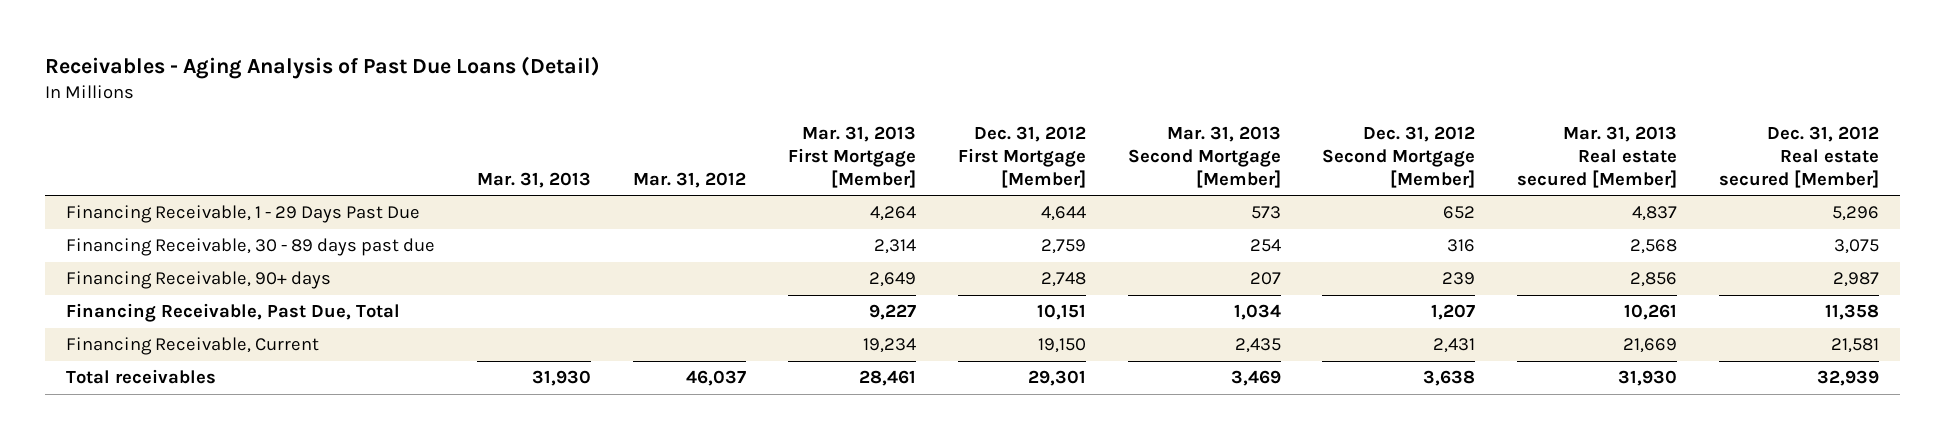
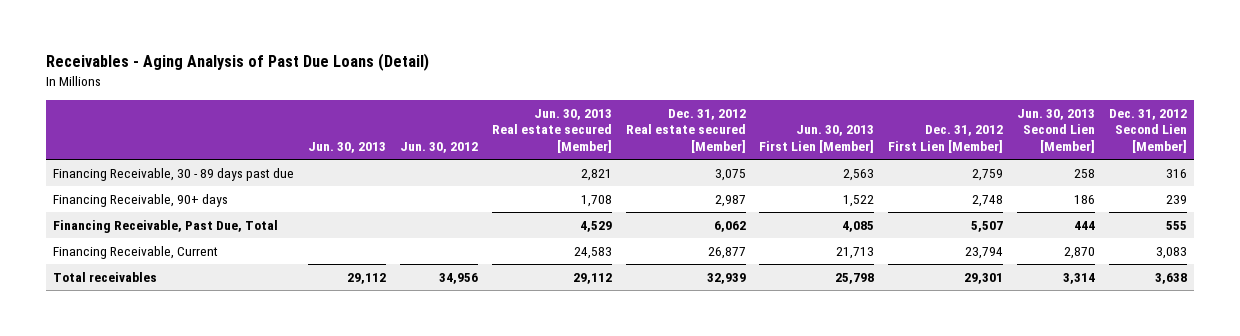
- | Mar. 31, 2013 | Mar. 31, 2012 | Mar. 31, 2013 First Mortgage [Member] | Dec. 31, 2012 First Mortgage [Member] | Mar. 31, 2013 Second Mortgage [Member] | Dec. 31, 2012 Second Mortgage [Member] | Mar. 31, 2013 Real estate secured [Member] | Dec. 31, 2012 Real estate secured [Member]
+ | Jun. 30, 2013 | Jun. 30, 2012 | Jun. 30, 2013 Real estate secured [Member] | Dec. 31, 2012 Real estate secured [Member] | Jun. 30, 2013 First Lien [Member] | Dec. 31, 2012 First Lien [Member] | Jun. 30, 2013 Second Lien [Member] | Dec. 31, 2012 Second Lien [Member]
- Financing Receivable, 1 - 29 Days Past Due | | | 4,264 | 4,644 | 573 | 652 | 4,837 | 5,296
- Financing Receivable, Past Due, Total | | | 9,227 | 10,151 | 1,034 | 1,207 | 10,261 | 11,358
- Financing Receivable, Current | | | 19,234 | 19,150 | 2,435 | 2,431 | 21,669 | 21,581
+ Financing Receivable, Past Due, Total | | | 4,529 | 6,062 | 4,085 | 5,507 | 444 | 555
+ Financing Receivable, Current | | | 24,583 | 26,877 | 21,713 | 23,794 | 2,870 | 3,083

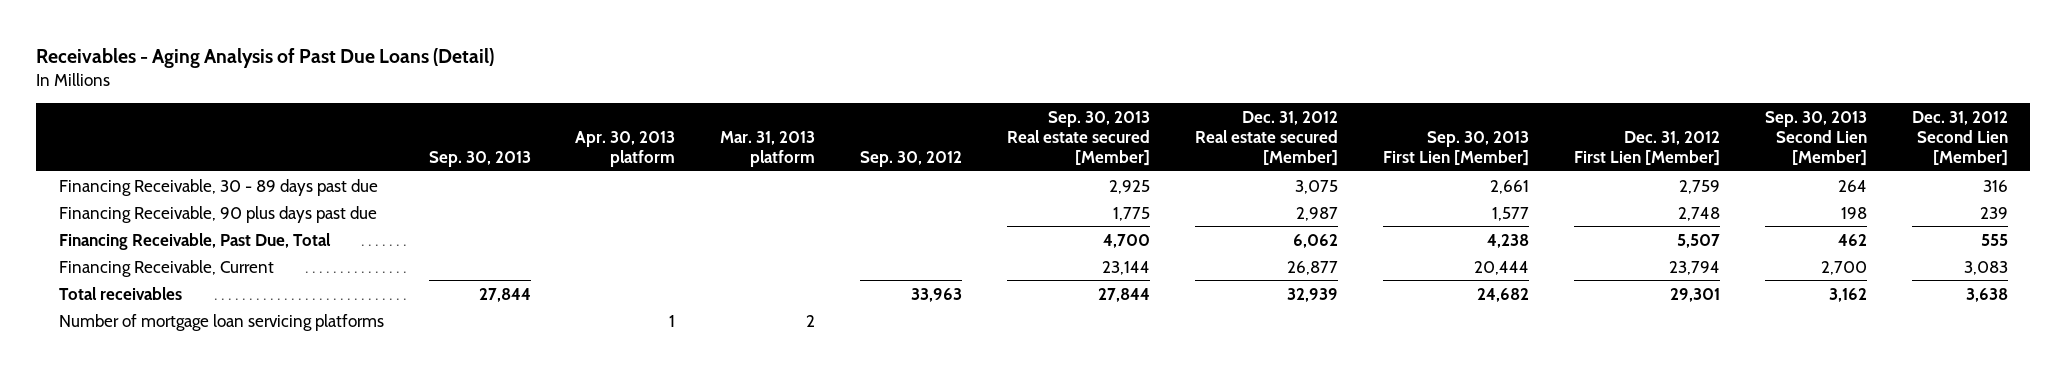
- | Jun. 30, 2013 | Jun. 30, 2012 | Jun. 30, 2013 Real estate secured [Member] | Dec. 31, 2012 Real estate secured [Member] | Jun. 30, 2013 First Lien [Member] | Dec. 31, 2012 First Lien [Member] | Jun. 30, 2013 Second Lien [Member] | Dec. 31, 2012 Second Lien [Member]
+ | Sep. 30, 2013 | Apr. 30, 2013 platform | Mar. 31, 2013 platform | Sep. 30, 2012 | Sep. 30, 2013 Real estate secured [Member] | Dec. 31, 2012 Real estate secured [Member] | Sep. 30, 2013 First Lien [Member] | Dec. 31, 2012 First Lien [Member] | Sep. 30, 2013 Second Lien [Member] | Dec. 31, 2012 Second Lien [Member]
- Financing Receivable, 90+ days | | | 1,708 | 2,987 | 1,522 | 2,748 | 186 | 239
+ Financing Receivable, 90 plus days past due | | | | | 1,775 | 2,987 | 1,577 | 2,748 | 198 | 239
+ Number of mortgage loan servicing platforms | | 1 | 2 | | | | | | |

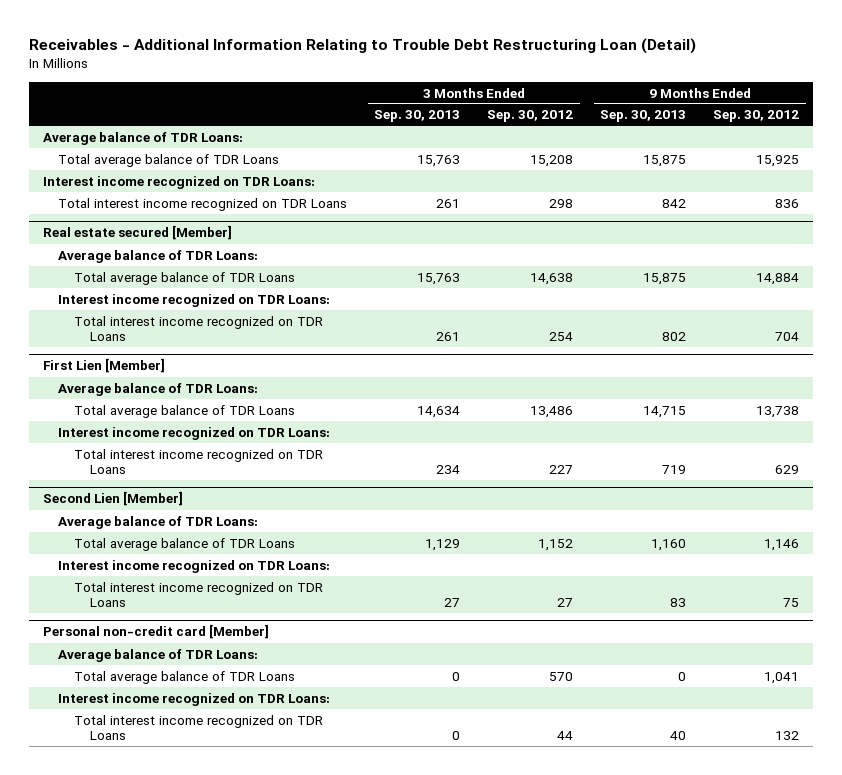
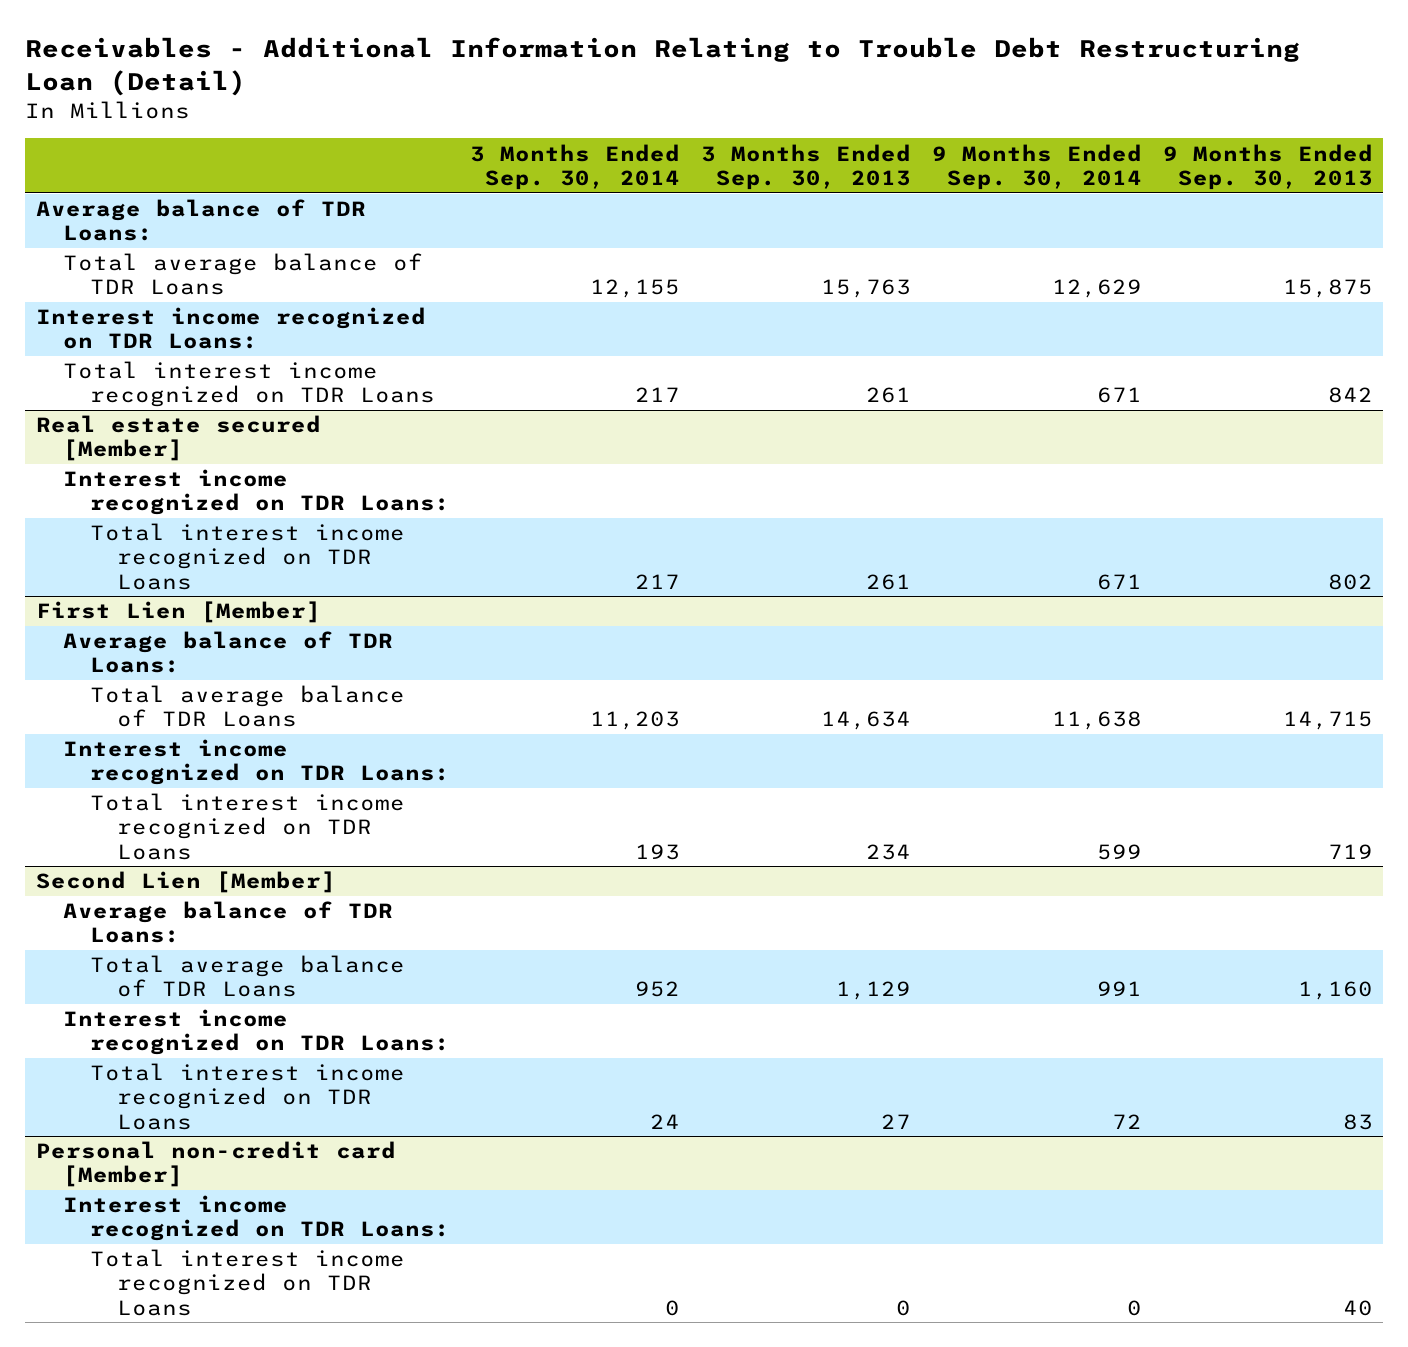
- | 3 Months Ended Sep. 30, 2013 | 3 Months Ended Sep. 30, 2012 | 9 Months Ended Sep. 30, 2013 | 9 Months Ended Sep. 30, 2012
+ | 3 Months Ended Sep. 30, 2014 | 3 Months Ended Sep. 30, 2013 | 9 Months Ended Sep. 30, 2014 | 9 Months Ended Sep. 30, 2013
@ Real estate secured [Member]
- Average balance of TDR Loans:
- Total average balance of TDR Loans | 15,763 | 14,638 | 15,875 | 14,884
@ Personal non-credit card [Member]
- Average balance of TDR Loans:
- Total average balance of TDR Loans | 0 | 570 | 0 | 1,041

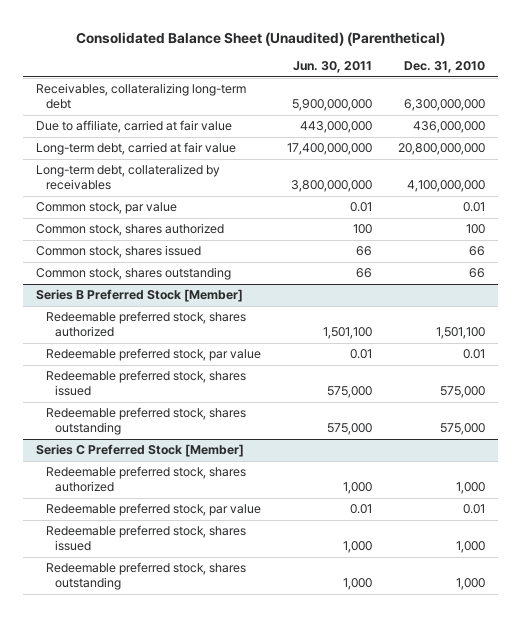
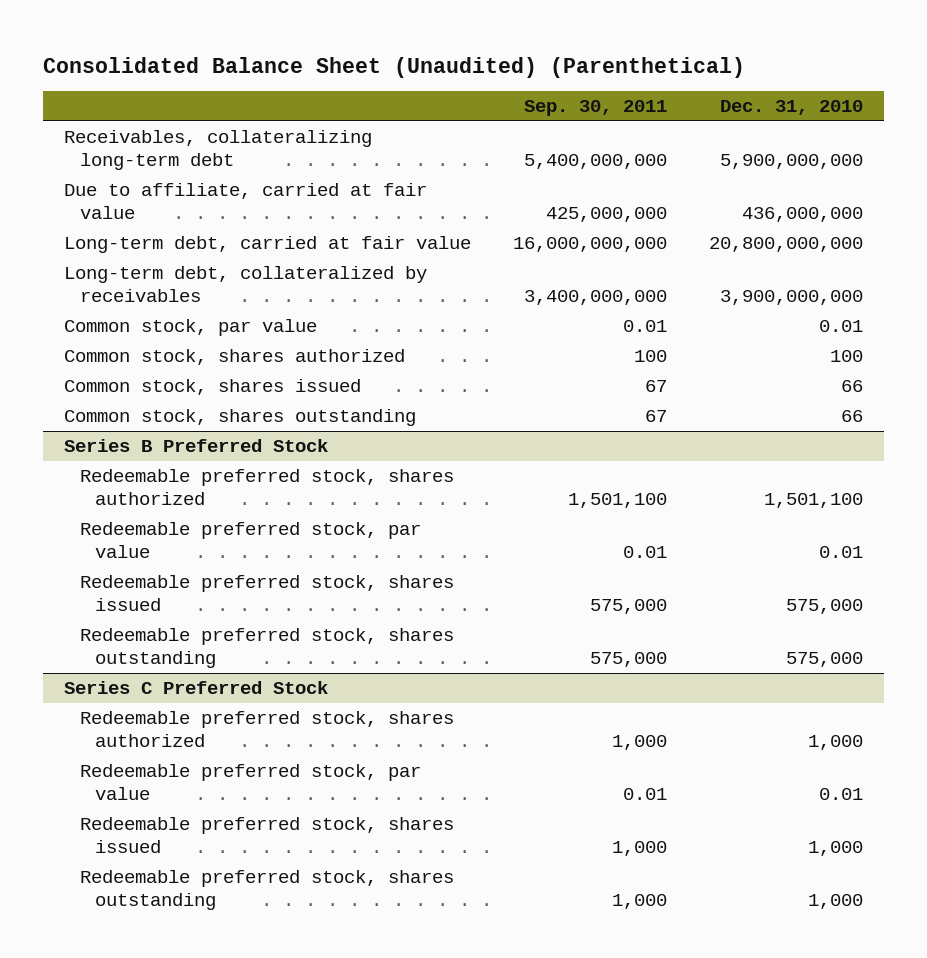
- | Jun. 30, 2011 | Dec. 31, 2010
+ | Sep. 30, 2011 | Dec. 31, 2010
- Receivables, collateralizing long-term debt | 5,900,000,000 | 6,300,000,000
+ Receivables, collateralizing long-term debt | 5,400,000,000 | 5,900,000,000
- Long-term debt, collateralized by receivables | 3,800,000,000 | 4,100,000,000
+ Long-term debt, collateralized by receivables | 3,400,000,000 | 3,900,000,000
- Series B Preferred Stock [Member]
+ Series B Preferred Stock
- Series C Preferred Stock [Member]
+ Series C Preferred Stock

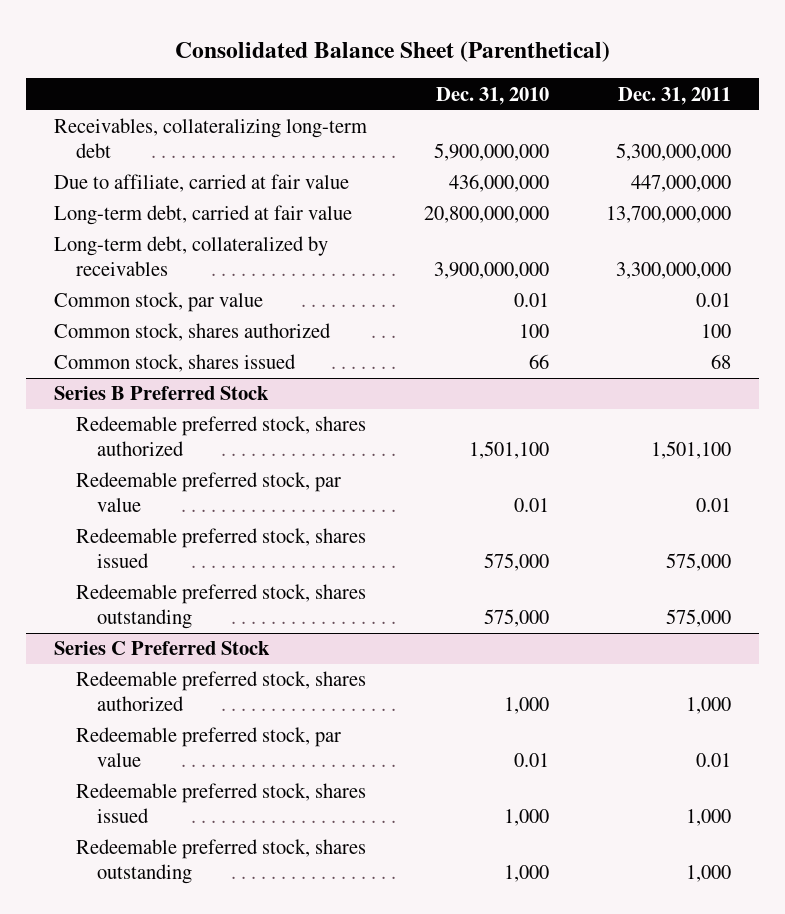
- Consolidated Balance Sheet (Unaudited) (Parenthetical)
+ Consolidated Balance Sheet (Parenthetical)
- | Sep. 30, 2011 | Dec. 31, 2010
+ | Dec. 31, 2010 | Dec. 31, 2011
- Common stock, shares outstanding | 67 | 66

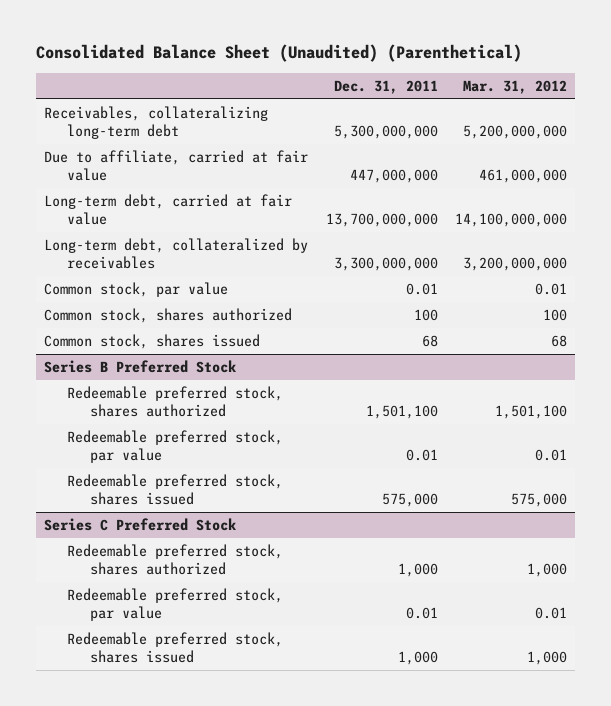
- Consolidated Balance Sheet (Parenthetical)
+ Consolidated Balance Sheet (Unaudited) (Parenthetical)
- | Dec. 31, 2010 | Dec. 31, 2011
+ | Dec. 31, 2011 | Mar. 31, 2012
@ Series B Preferred Stock
- Redeemable preferred stock, shares outstanding | 575,000 | 575,000
@ Series C Preferred Stock
- Redeemable preferred stock, shares outstanding | 1,000 | 1,000

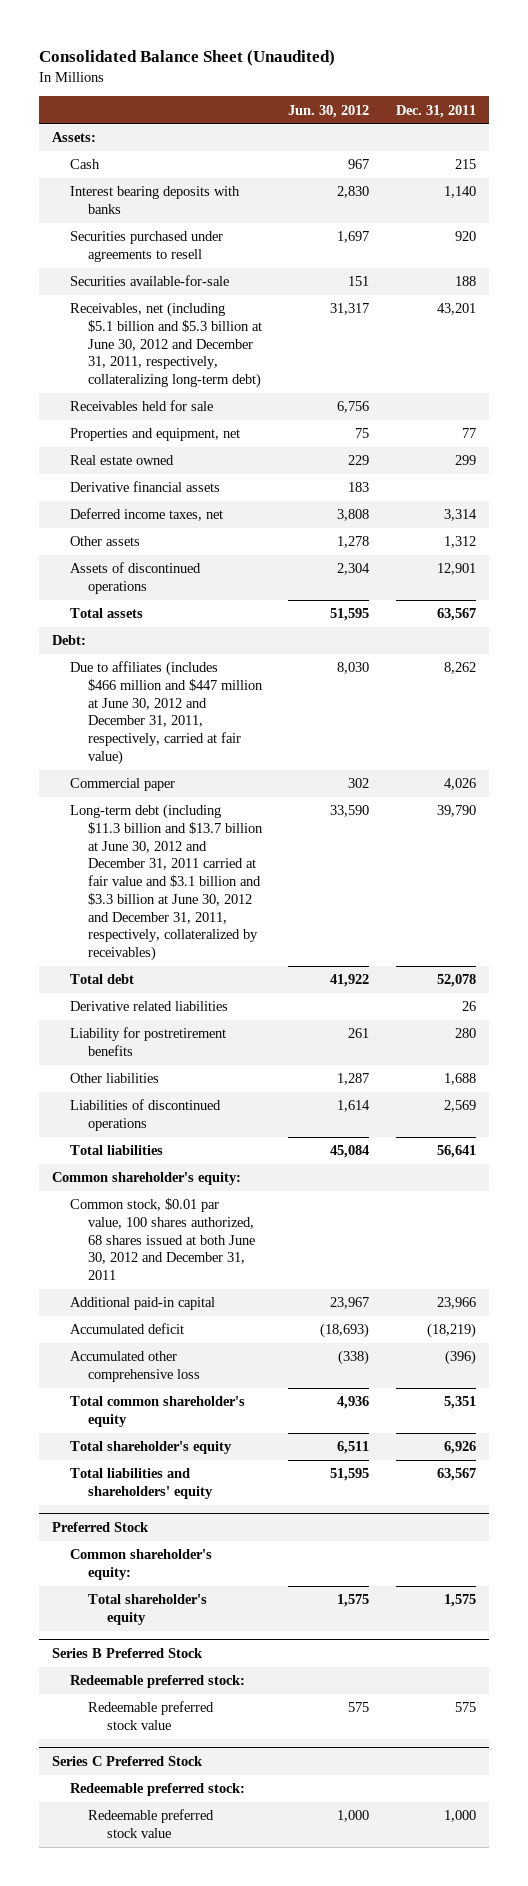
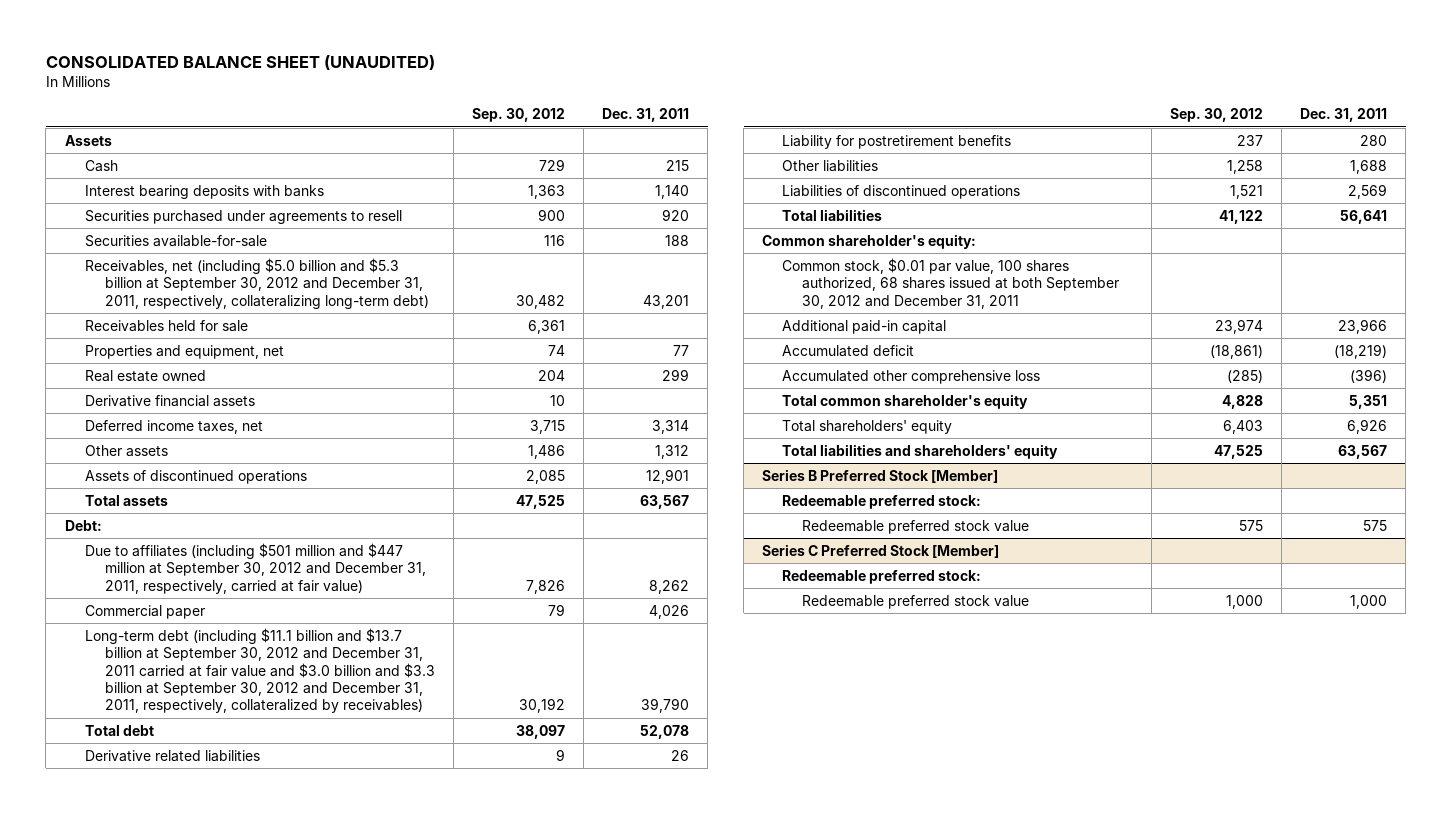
- Consolidated Balance Sheet (Unaudited)
+ CONSOLIDATED BALANCE SHEET (UNAUDITED)
- | Jun. 30, 2012 | Dec. 31, 2011
+ | Sep. 30, 2012 | Dec. 31, 2011
- Assets:
+ Assets
- Receivables, net (including $5.1 billion and $5.3 billion at June 30, 2012 and December 31, 2011, respectively, collateralizing long-term debt) | 31,317 | 43,201
+ Receivables, net (including $5.0 billion and $5.3 billion at September 30, 2012 and December 31, 2011, respectively, collateralizing long-term debt) | 30,482 | 43,201
- Due to affiliates (includes $466 million and $447 million at June 30, 2012 and December 31, 2011, respectively, carried at fair value) | 8,030 | 8,262
+ Due to affiliates (including $501 million and $447 million at September 30, 2012 and December 31, 2011, respectively, carried at fair value) | 7,826 | 8,262
- Long-term debt (including $11.3 billion and $13.7 billion at June 30, 2012 and December 31, 2011 carried at fair value and $3.1 billion and $3.3 billion at June 30, 2012 and December 31, 2011, respectively, collateralized by receivables) | 33,590 | 39,790
+ Long-term debt (including $11.1 billion and $13.7 billion at September 30, 2012 and December 31, 2011 carried at fair value and $3.0 billion and $3.3 billion at September 30, 2012 and December 31, 2011, respectively, collateralized by receivables) | 30,192 | 39,790
- Common stock, $0.01 par value, 100 shares authorized, 68 shares issued at both June 30, 2012 and December 31, 2011
+ Common stock, $0.01 par value, 100 shares authorized, 68 shares issued at both September 30, 2012 and December 31, 2011
- Total shareholder's equity | 6,511 | 6,926
+ Total shareholders' equity | 6,403 | 6,926
- Preferred Stock
- Common shareholder's equity:
- Total shareholder's equity | 1,575 | 1,575
- Series B Preferred Stock
+ Series B Preferred Stock [Member]
- Series C Preferred Stock
+ Series C Preferred Stock [Member]

